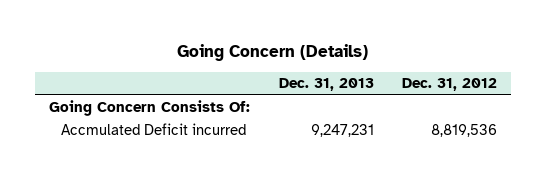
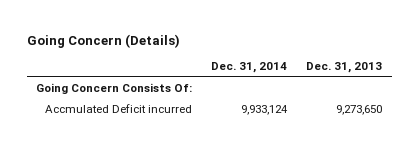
- | Dec. 31, 2013 | Dec. 31, 2012
+ | Dec. 31, 2014 | Dec. 31, 2013
- Accmulated Deficit incurred | 9,247,231 | 8,819,536
+ Accmulated Deficit incurred | 9,933,124 | 9,273,650

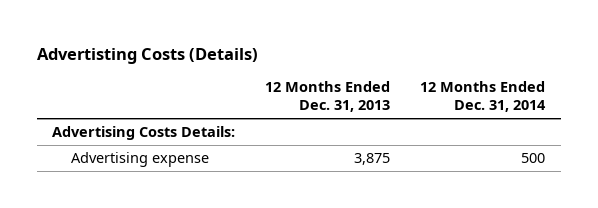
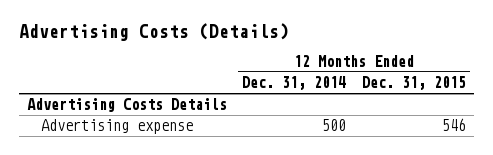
- Advertisting Costs (Details)
+ Advertising Costs (Details)
- | 12 Months Ended Dec. 31, 2013 | 12 Months Ended Dec. 31, 2014
+ | 12 Months Ended Dec. 31, 2014 | 12 Months Ended Dec. 31, 2015
- Advertising Costs Details:
+ Advertising Costs Details

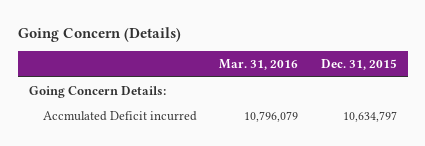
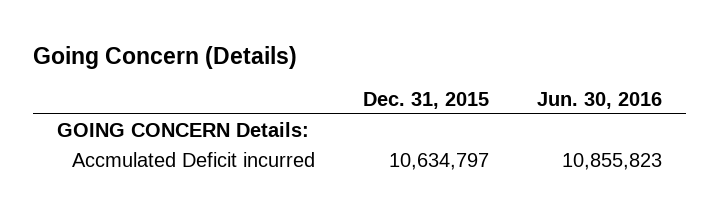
- | Mar. 31, 2016 | Dec. 31, 2015
+ | Dec. 31, 2015 | Jun. 30, 2016
- Going Concern Details:
+ GOING CONCERN Details:

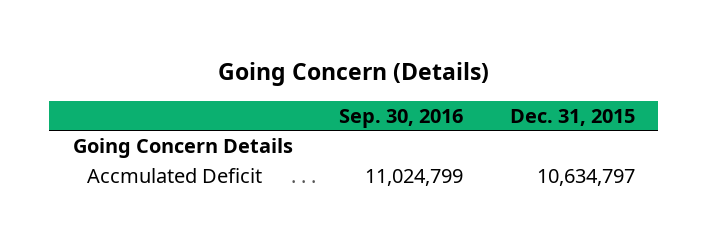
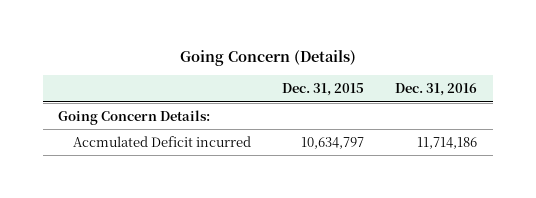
- | Sep. 30, 2016 | Dec. 31, 2015
+ | Dec. 31, 2015 | Dec. 31, 2016
- Going Concern Details
- Accmulated Deficit | 11,024,799 | 10,634,797
+ Going Concern Details:
+ Accmulated Deficit incurred | 10,634,797 | 11,714,186

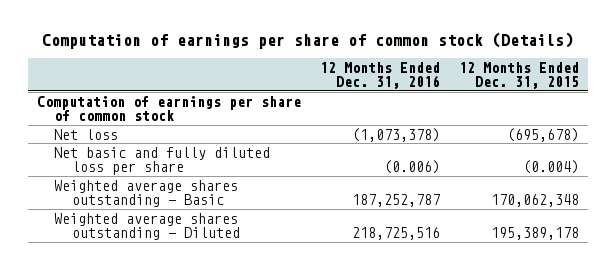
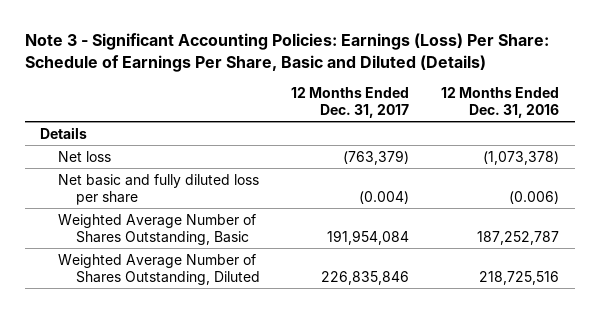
- Computation of earnings per share of common stock (Details)
+ Note 3 - Significant Accounting Policies: Earnings (Loss) Per Share: Schedule of Earnings Per Share, Basic and Diluted (Details)
- | 12 Months Ended Dec. 31, 2016 | 12 Months Ended Dec. 31, 2015
+ | 12 Months Ended Dec. 31, 2017 | 12 Months Ended Dec. 31, 2016
- Computation of earnings per share of common stock
+ Details
- Weighted average shares outstanding - Basic | 187,252,787 | 170,062,348
- Weighted average shares outstanding - Diluted | 218,725,516 | 195,389,178
+ Weighted Average Number of Shares Outstanding, Basic | 191,954,084 | 187,252,787
+ Weighted Average Number of Shares Outstanding, Diluted | 226,835,846 | 218,725,516

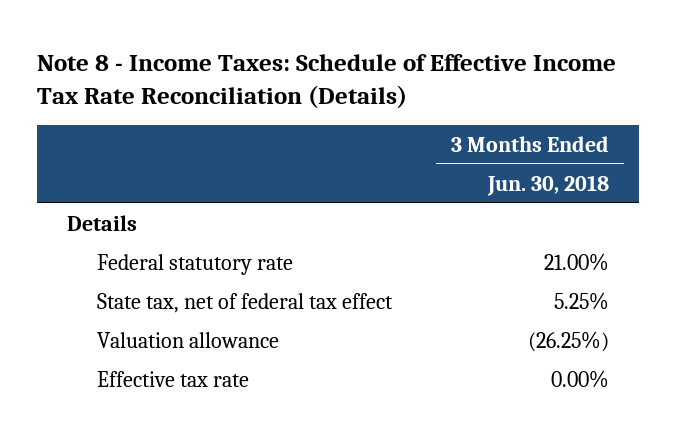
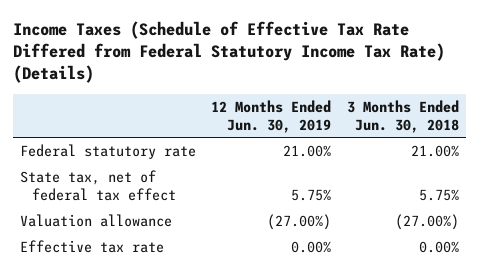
- Note 8 - Income Taxes: Schedule of Effective Income Tax Rate Reconciliation (Details)
+ Income Taxes (Schedule of Effective Tax Rate Differed from Federal Statutory Income Tax Rate) (Details)
- | 3 Months Ended Jun. 30, 2018
+ | 12 Months Ended Jun. 30, 2019 | 3 Months Ended Jun. 30, 2018
- Details
- State tax, net of federal tax effect | 5.25%
- Valuation allowance | (26.25%)
+ State tax, net of federal tax effect | 5.75% | 5.75%
+ Valuation allowance | (27.00%) | (27.00%)

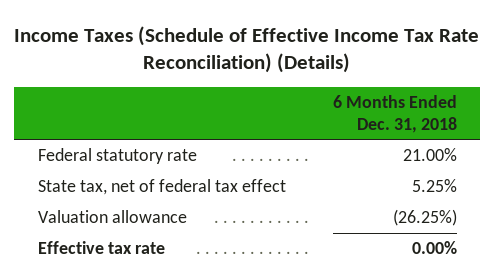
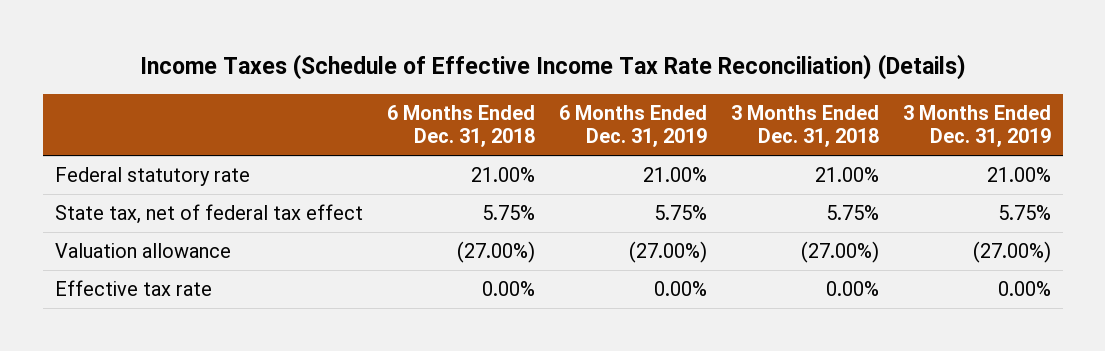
- | 6 Months Ended Dec. 31, 2018
+ | 6 Months Ended Dec. 31, 2018 | 6 Months Ended Dec. 31, 2019 | 3 Months Ended Dec. 31, 2018 | 3 Months Ended Dec. 31, 2019
- State tax, net of federal tax effect | 5.25%
- Valuation allowance | (26.25%)
+ State tax, net of federal tax effect | 5.75% | 5.75% | 5.75% | 5.75%
+ Valuation allowance | (27.00%) | (27.00%) | (27.00%) | (27.00%)

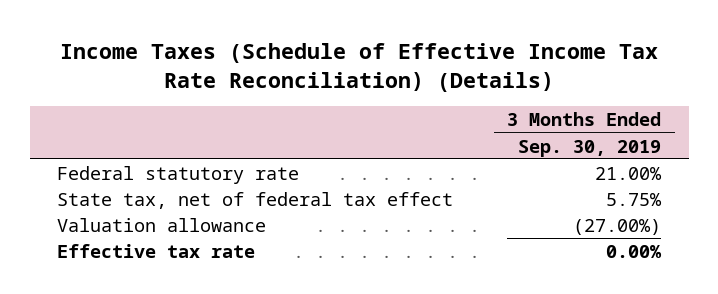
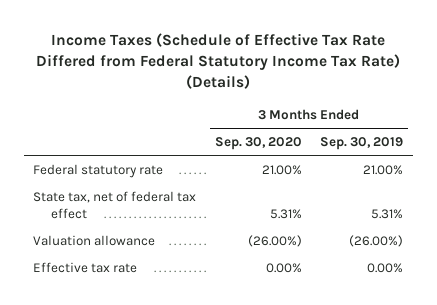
- Income Taxes (Schedule of Effective Income Tax Rate Reconciliation) (Details)
+ Income Taxes (Schedule of Effective Tax Rate Differed from Federal Statutory Income Tax Rate) (Details)
- | 3 Months Ended Sep. 30, 2019
+ | 3 Months Ended Sep. 30, 2020 | 3 Months Ended Sep. 30, 2019
- State tax, net of federal tax effect | 5.75%
- Valuation allowance | (27.00%)
+ State tax, net of federal tax effect | 5.31% | 5.31%
+ Valuation allowance | (26.00%) | (26.00%)

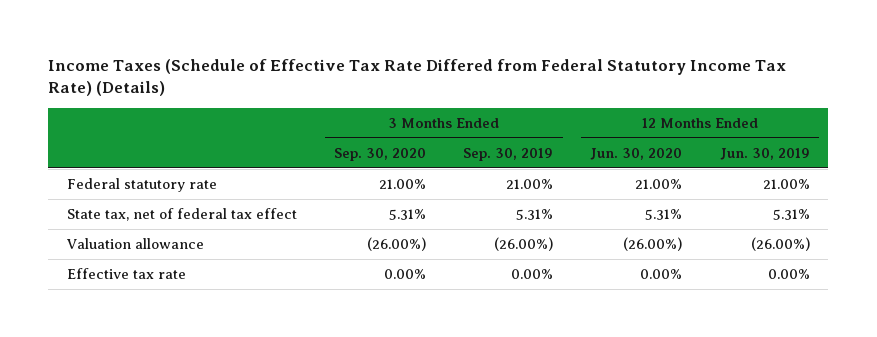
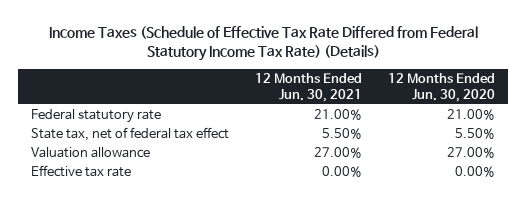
- | 3 Months Ended Sep. 30, 2020 | 3 Months Ended Sep. 30, 2019 | 12 Months Ended Jun. 30, 2020 | 12 Months Ended Jun. 30, 2019
+ | 12 Months Ended Jun. 30, 2021 | 12 Months Ended Jun. 30, 2020
- State tax, net of federal tax effect | 5.31% | 5.31% | 5.31% | 5.31%
- Valuation allowance | (26.00%) | (26.00%) | (26.00%) | (26.00%)
+ State tax, net of federal tax effect | 5.50% | 5.50%
+ Valuation allowance | 27.00% | 27.00%

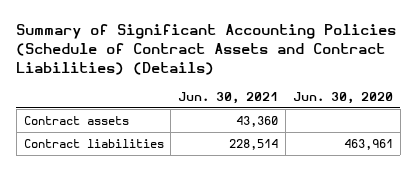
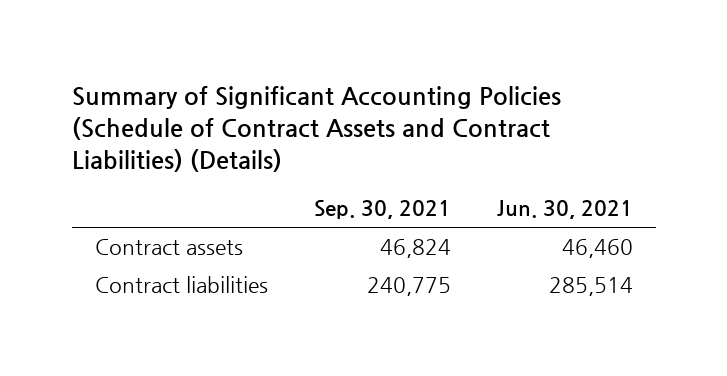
- | Jun. 30, 2021 | Jun. 30, 2020
+ | Sep. 30, 2021 | Jun. 30, 2021
- Contract assets | 43,360 |
- Contract liabilities | 228,514 | 463,961
+ Contract assets | 46,824 | 46,460
+ Contract liabilities | 240,775 | 285,514

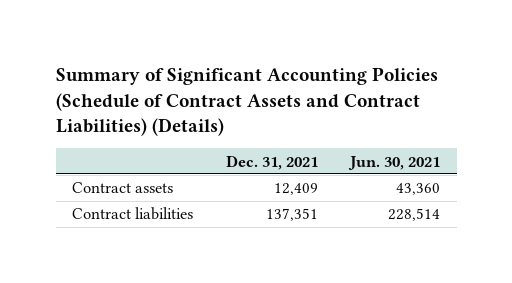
- | Sep. 30, 2021 | Jun. 30, 2021
+ | Dec. 31, 2021 | Jun. 30, 2021
- Contract assets | 46,824 | 46,460
- Contract liabilities | 240,775 | 285,514
+ Contract assets | 12,409 | 43,360
+ Contract liabilities | 137,351 | 228,514

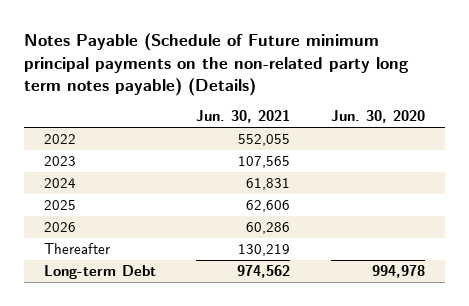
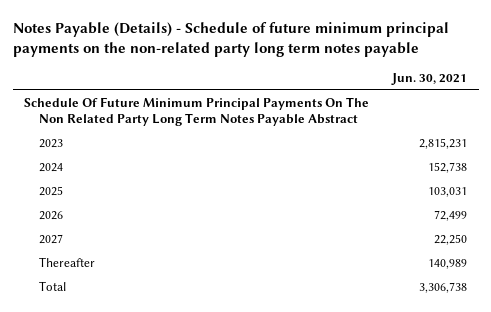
- Notes Payable (Schedule of Future minimum principal payments on the non-related party long term notes payable) (Details)
+ Notes Payable (Details) - Schedule of future minimum principal payments on the non-related party long term notes payable
- | Jun. 30, 2021 | Jun. 30, 2020
+ | Jun. 30, 2021
- 2022 | 552,055 |
- 2023 | 107,565 |
- 2024 | 61,831 |
- 2025 | 62,606 |
- 2026 | 60,286 |
- Thereafter | 130,219 |
- Long-term Debt | 974,562 | 994,978
+ Schedule Of Future Minimum Principal Payments On The Non Related Party Long Term Notes Payable Abstract
+ 2023 | 2,815,231
+ 2024 | 152,738
+ 2025 | 103,031
+ 2026 | 72,499
+ 2027 | 22,250
+ Thereafter | 140,989
+ Total | 3,306,738

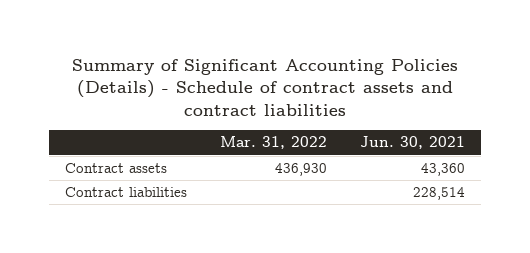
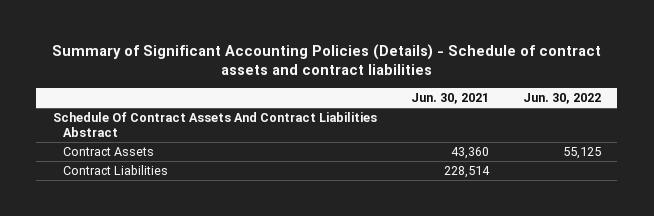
- | Mar. 31, 2022 | Jun. 30, 2021
+ | Jun. 30, 2021 | Jun. 30, 2022
- Contract assets | 436,930 | 43,360
- Contract liabilities | | 228,514
+ Schedule Of Contract Assets And Contract Liabilities Abstract
+ Contract Assets | 43,360 | 55,125
+ Contract Liabilities | 228,514 |

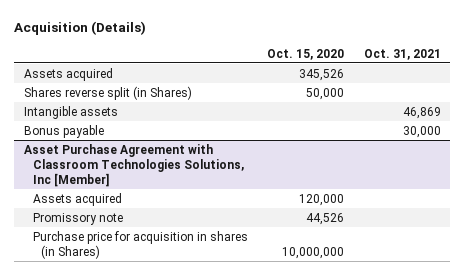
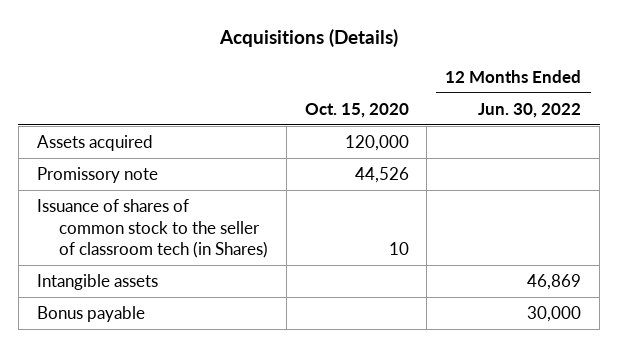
- Acquisition (Details)
+ Acquisitions (Details)
- | Oct. 15, 2020 | Oct. 31, 2021
+ | Oct. 15, 2020 | 12 Months Ended Jun. 30, 2022
- Assets acquired | 345,526 |
- Shares reverse split (in Shares) | 50,000 |
- Asset Purchase Agreement with Classroom Technologies Solutions, Inc [Member]
- Purchase price for acquisition in shares (in Shares) | 10,000,000 |
+ Issuance of shares of common stock to the seller of classroom tech (in Shares) | 10 |
moved down: Intangible assets | | 46,869
moved down: Bonus payable | | 30,000

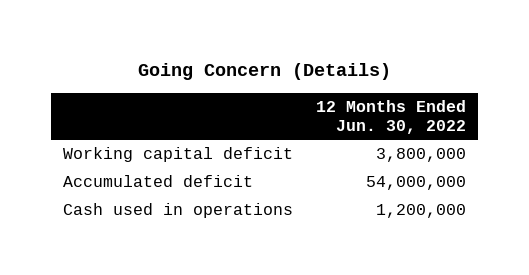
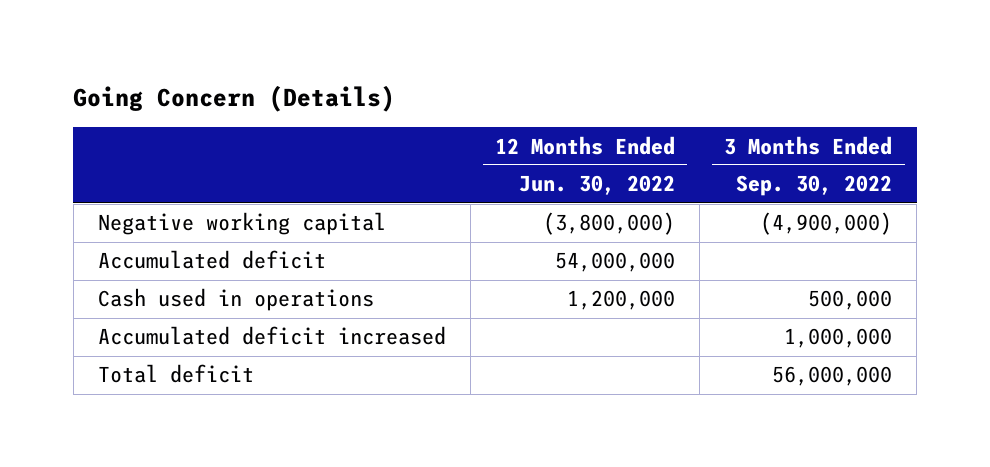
- | 12 Months Ended Jun. 30, 2022
+ | 12 Months Ended Jun. 30, 2022 | 3 Months Ended Sep. 30, 2022
- Working capital deficit | 3,800,000
+ Negative working capital | (3,800,000) | (4,900,000)
+ Accumulated deficit increased | | 1,000,000
+ Total deficit | | 56,000,000

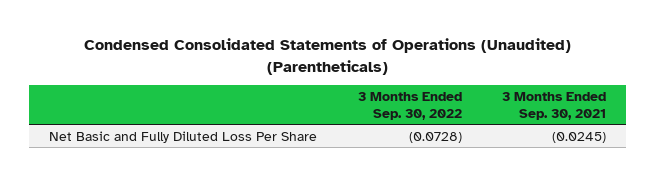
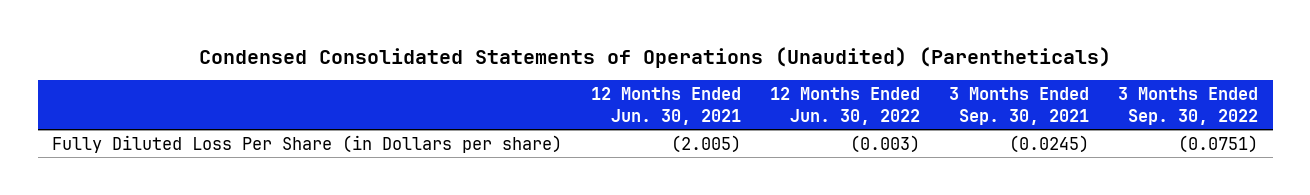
- | 3 Months Ended Sep. 30, 2022 | 3 Months Ended Sep. 30, 2021
+ | 12 Months Ended Jun. 30, 2021 | 12 Months Ended Jun. 30, 2022 | 3 Months Ended Sep. 30, 2021 | 3 Months Ended Sep. 30, 2022
- Net Basic and Fully Diluted Loss Per Share | (0.0728) | (0.0245)
+ Fully Diluted Loss Per Share (in Dollars per share) | (2.005) | (0.003) | (0.0245) | (0.0751)

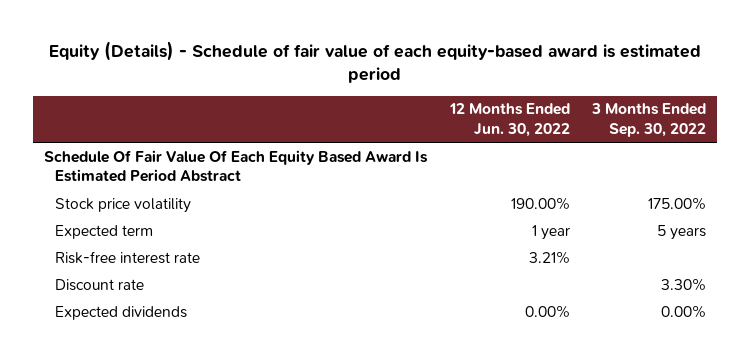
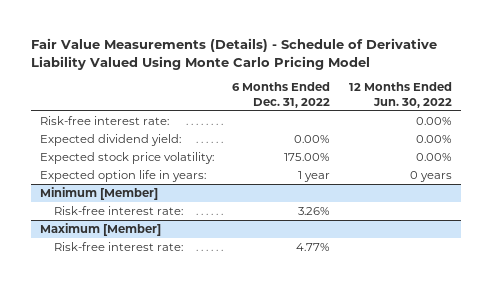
- Equity (Details) - Schedule of fair value of each equity-based award is estimated period
+ Fair Value Measurements (Details) - Schedule of Derivative Liability Valued Using Monte Carlo Pricing Model
- | 12 Months Ended Jun. 30, 2022 | 3 Months Ended Sep. 30, 2022
+ | 6 Months Ended Dec. 31, 2022 | 12 Months Ended Jun. 30, 2022
- Schedule Of Fair Value Of Each Equity Based Award Is Estimated Period Abstract
- Stock price volatility | 190.00% | 175.00%
- Expected term | 1 year | 5 years
- Risk-free interest rate | 3.21% |
- Discount rate | | 3.30%
- Expected dividends | 0.00% | 0.00%
+ Risk-free interest rate: | | 0.00%
+ Expected dividend yield: | 0.00% | 0.00%
+ Expected stock price volatility: | 175.00% | 0.00%
+ Expected option life in years: | 1 year | 0 years
+ Minimum [Member]
+ Risk-free interest rate: | 3.26% |
+ Maximum [Member]
+ Risk-free interest rate: | 4.77% |

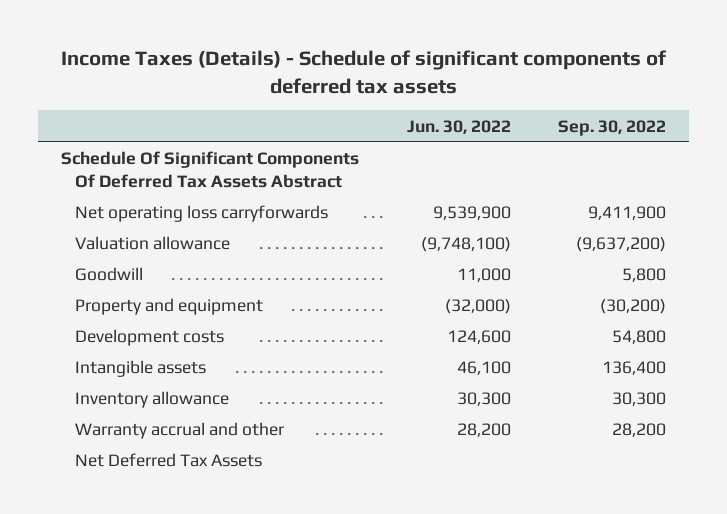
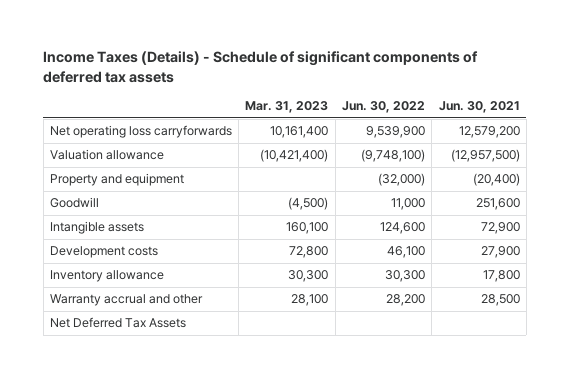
- | Jun. 30, 2022 | Sep. 30, 2022
+ | Mar. 31, 2023 | Jun. 30, 2022 | Jun. 30, 2021
- Schedule Of Significant Components Of Deferred Tax Assets Abstract
- Development costs | 124,600 | 54,800
- Intangible assets | 46,100 | 136,400
moved down: Goodwill | (4,500) | 11,000 | 251,600
+ Intangible assets | 160,100 | 124,600 | 72,900
+ Development costs | 72,800 | 46,100 | 27,900

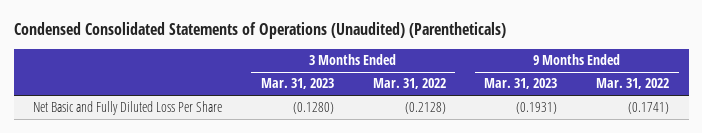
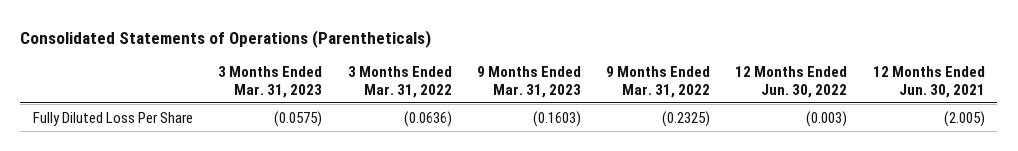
- Condensed Consolidated Statements of Operations (Unaudited) (Parentheticals)
+ Consolidated Statements of Operations (Parentheticals)
- | 3 Months Ended Mar. 31, 2023 | 3 Months Ended Mar. 31, 2022 | 9 Months Ended Mar. 31, 2023 | 9 Months Ended Mar. 31, 2022
+ | 3 Months Ended Mar. 31, 2023 | 3 Months Ended Mar. 31, 2022 | 9 Months Ended Mar. 31, 2023 | 9 Months Ended Mar. 31, 2022 | 12 Months Ended Jun. 30, 2022 | 12 Months Ended Jun. 30, 2021
- Net Basic and Fully Diluted Loss Per Share | (0.1280) | (0.2128) | (0.1931) | (0.1741)
+ Fully Diluted Loss Per Share | (0.0575) | (0.0636) | (0.1603) | (0.2325) | (0.003) | (2.005)

